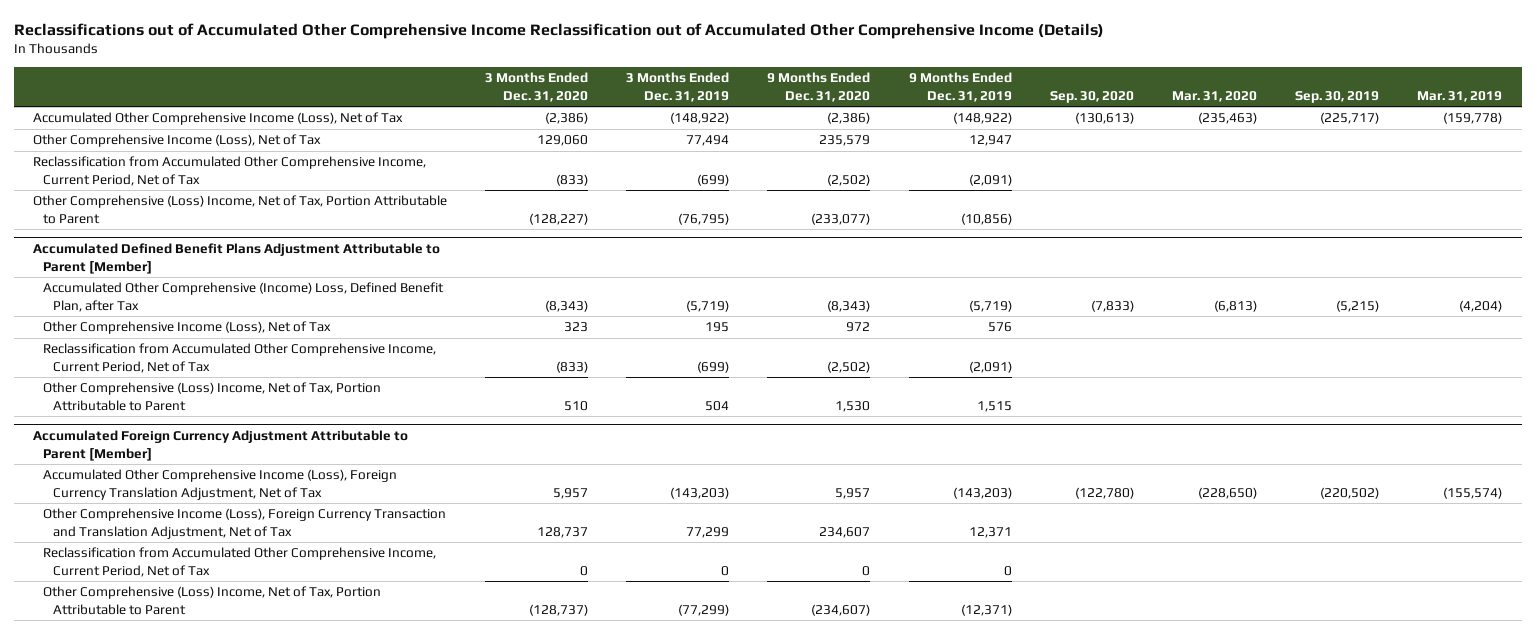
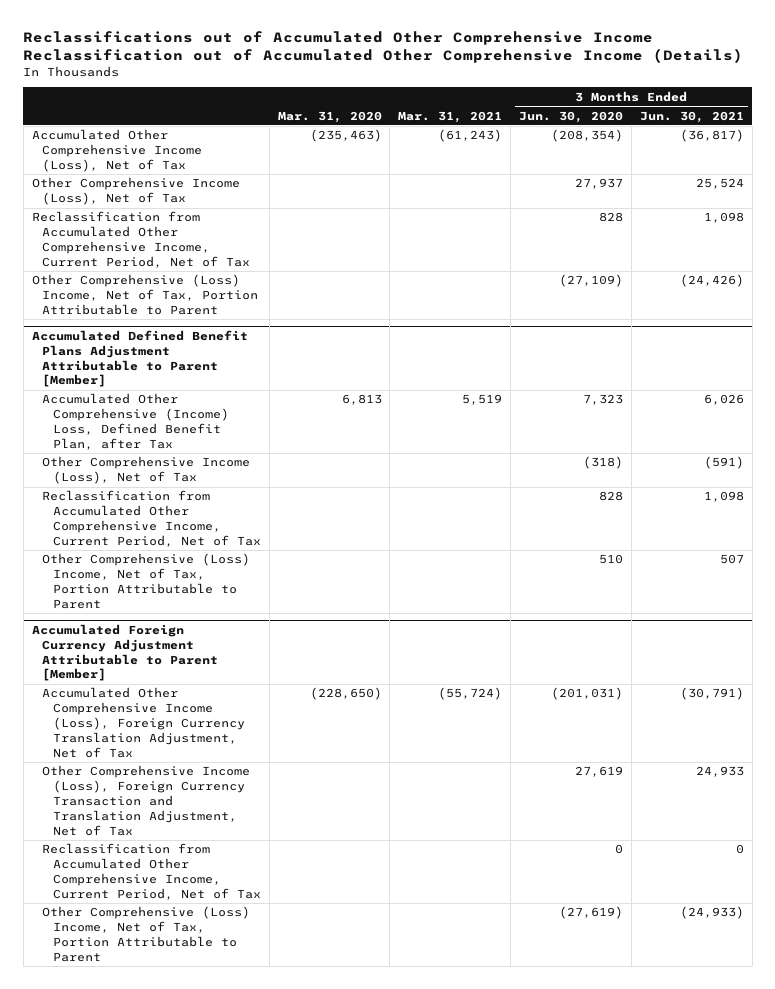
- | 3 Months Ended Dec. 31, 2020 | 3 Months Ended Dec. 31, 2019 | 9 Months Ended Dec. 31, 2020 | 9 Months Ended Dec. 31, 2019 | Sep. 30, 2020 | Mar. 31, 2020 | Sep. 30, 2019 | Mar. 31, 2019
+ | Mar. 31, 2020 | Mar. 31, 2021 | 3 Months Ended Jun. 30, 2020 | 3 Months Ended Jun. 30, 2021
@ Accumulated Defined Benefit Plans Adjustment Attributable to Parent [Member]
- Accumulated Other Comprehensive (Income) Loss, Defined Benefit Plan, after Tax | (8,343) | (5,719) | (8,343) | (5,719) | (7,833) | (6,813) | (5,215) | (4,204)
+ Accumulated Other Comprehensive (Income) Loss, Defined Benefit Plan, after Tax | 6,813 | 5,519 | 7,323 | 6,026

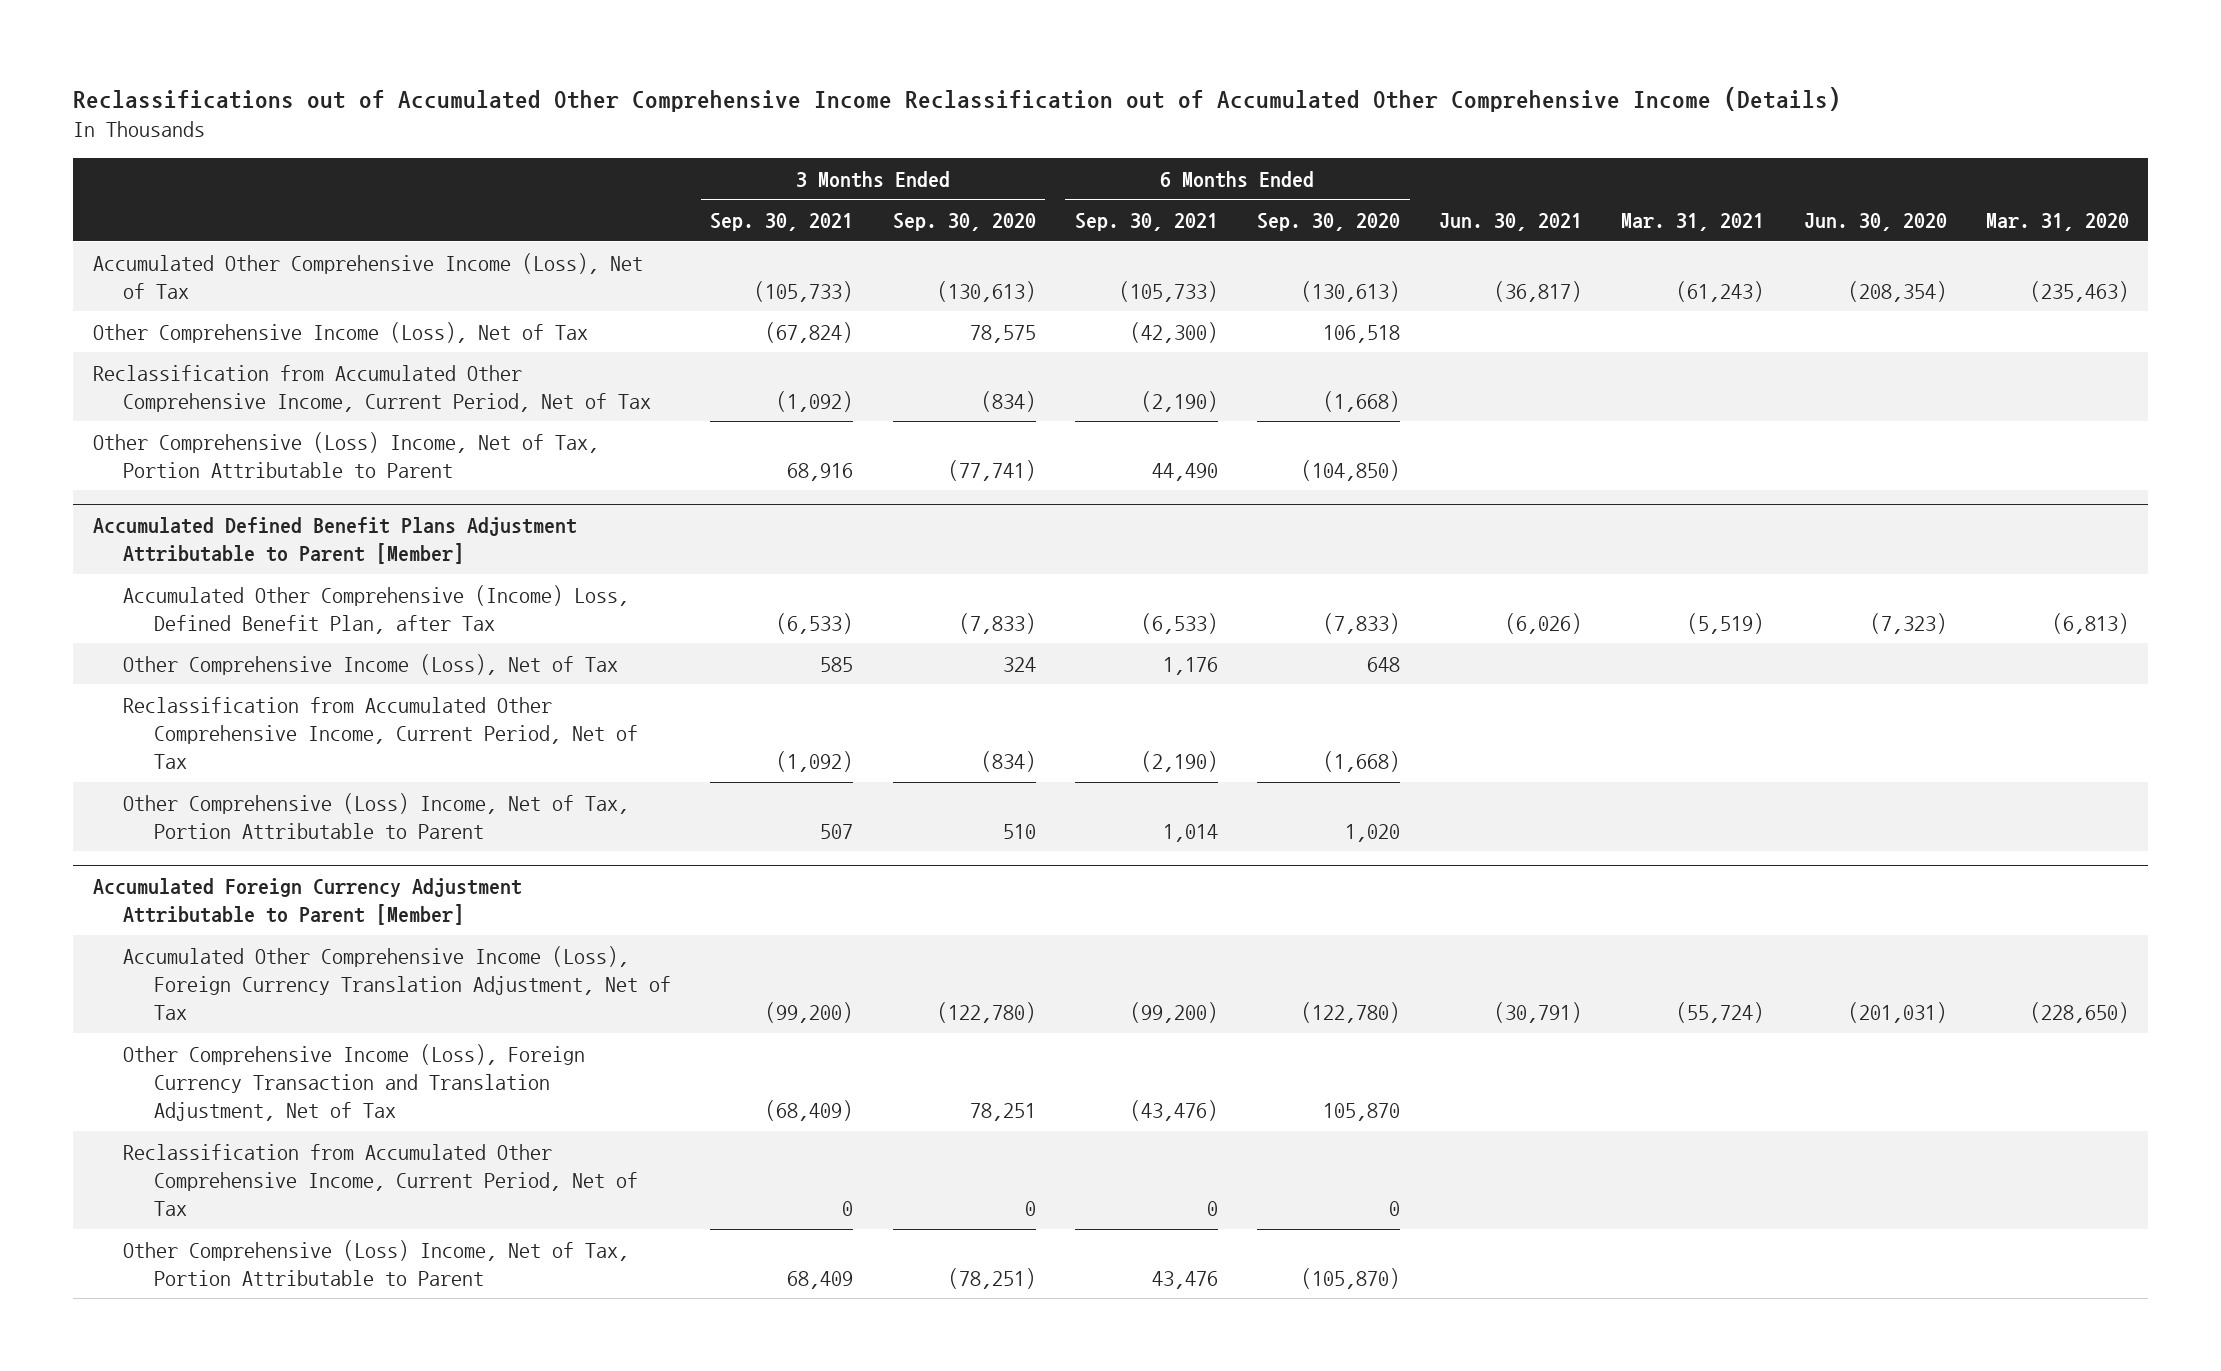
- | Mar. 31, 2020 | Mar. 31, 2021 | 3 Months Ended Jun. 30, 2020 | 3 Months Ended Jun. 30, 2021
+ | 3 Months Ended Sep. 30, 2021 | 3 Months Ended Sep. 30, 2020 | 6 Months Ended Sep. 30, 2021 | 6 Months Ended Sep. 30, 2020 | Jun. 30, 2021 | Mar. 31, 2021 | Jun. 30, 2020 | Mar. 31, 2020
@ Accumulated Defined Benefit Plans Adjustment Attributable to Parent [Member]
- Accumulated Other Comprehensive (Income) Loss, Defined Benefit Plan, after Tax | 6,813 | 5,519 | 7,323 | 6,026
+ Accumulated Other Comprehensive (Income) Loss, Defined Benefit Plan, after Tax | (6,533) | (7,833) | (6,533) | (7,833) | (6,026) | (5,519) | (7,323) | (6,813)

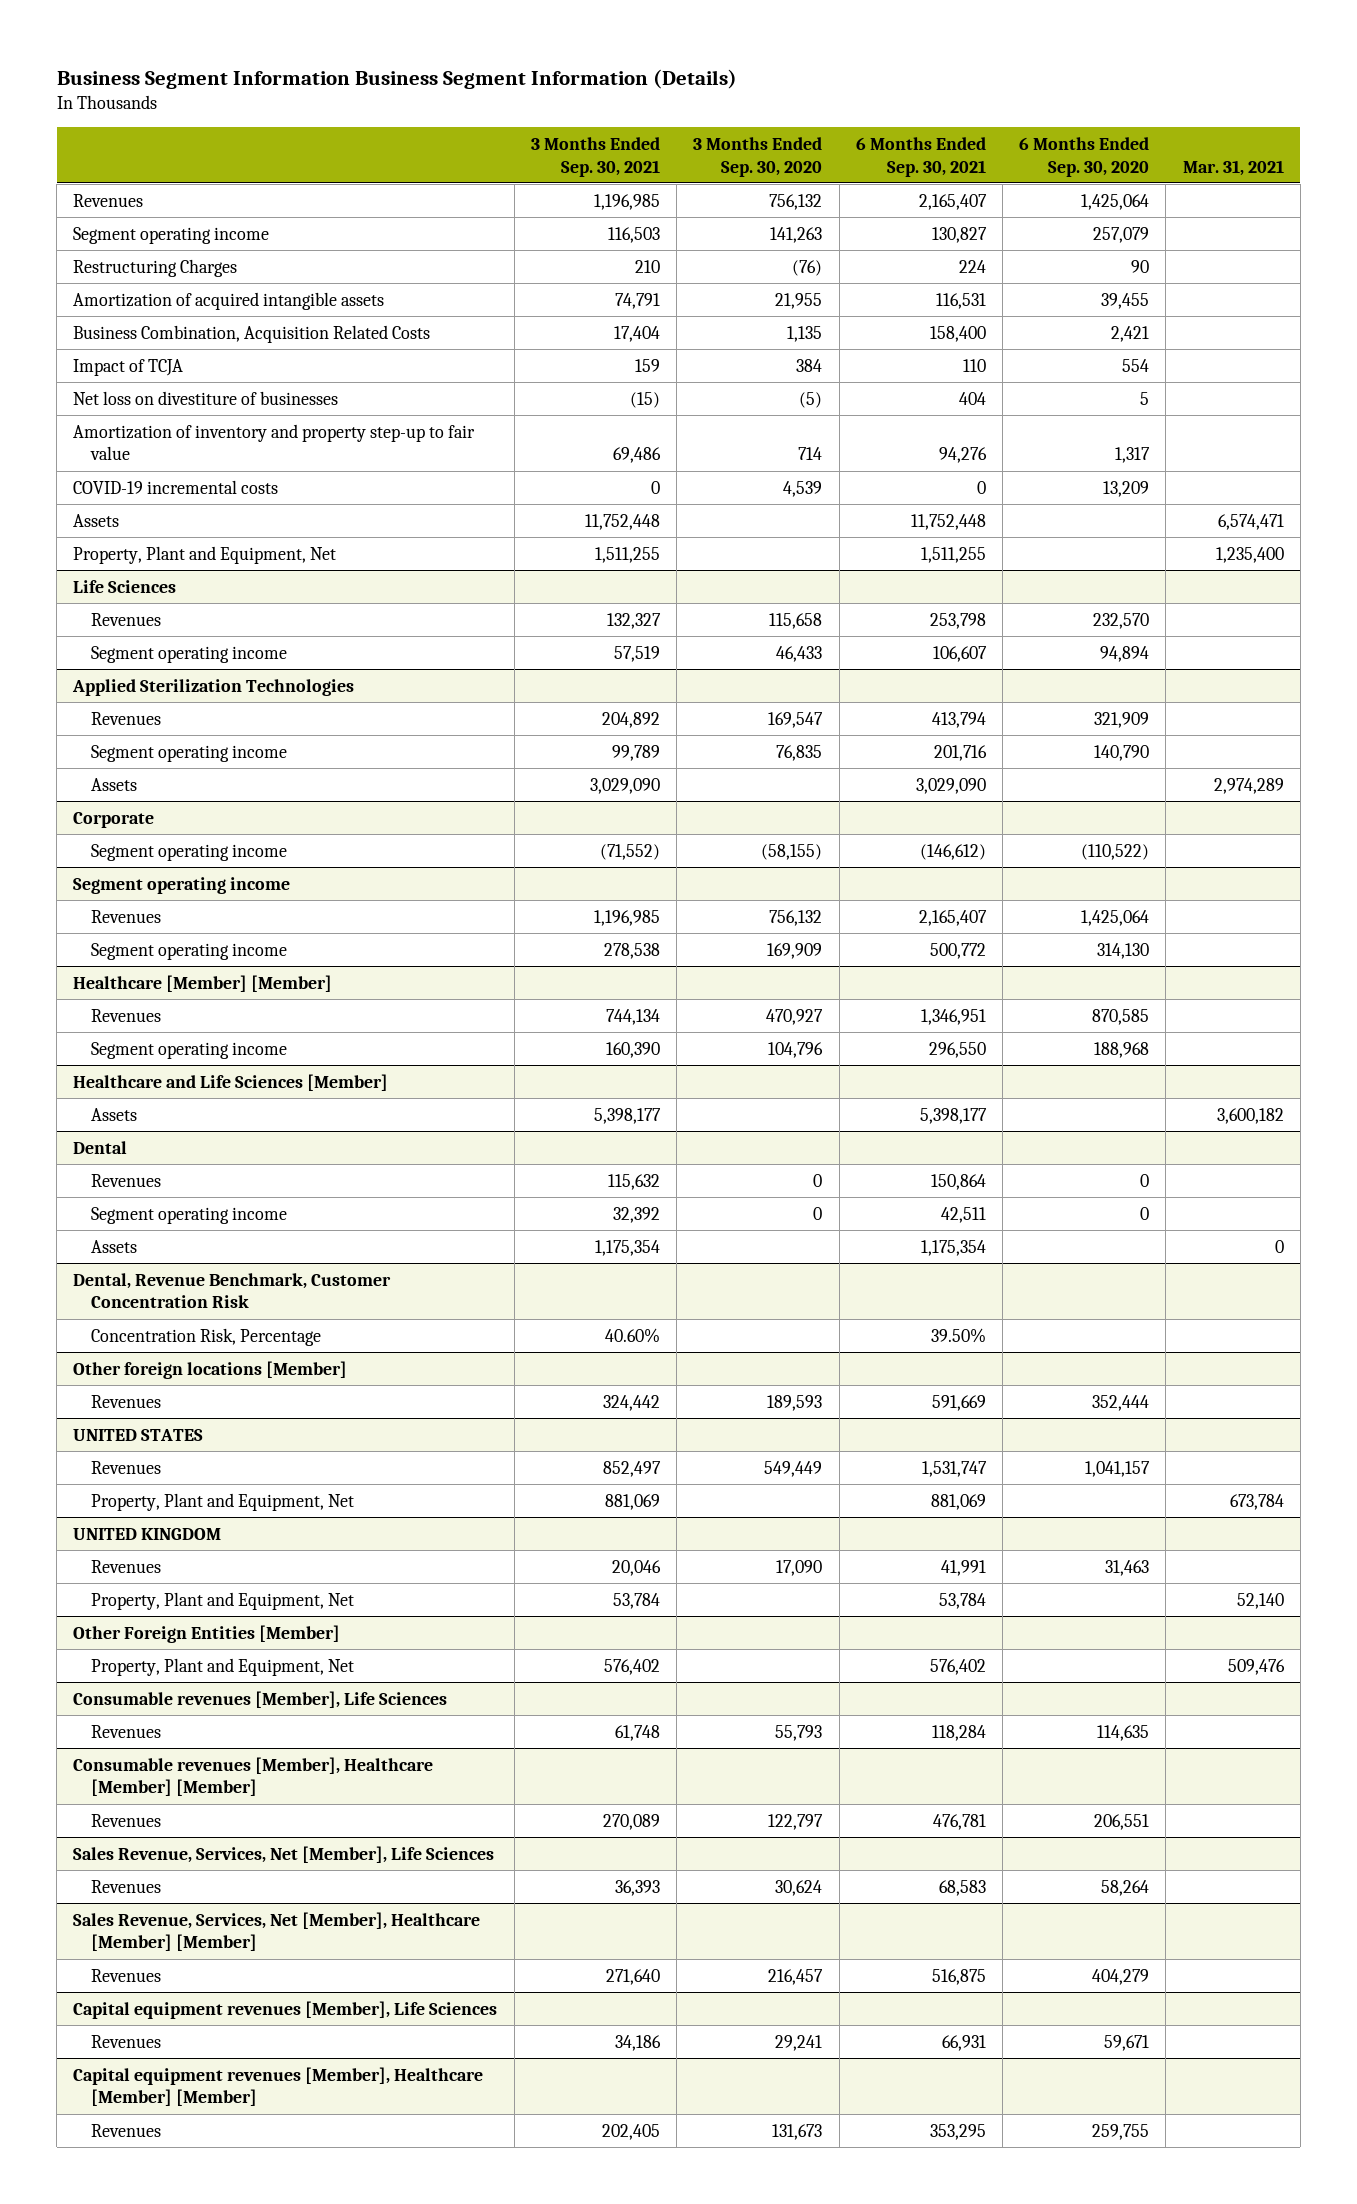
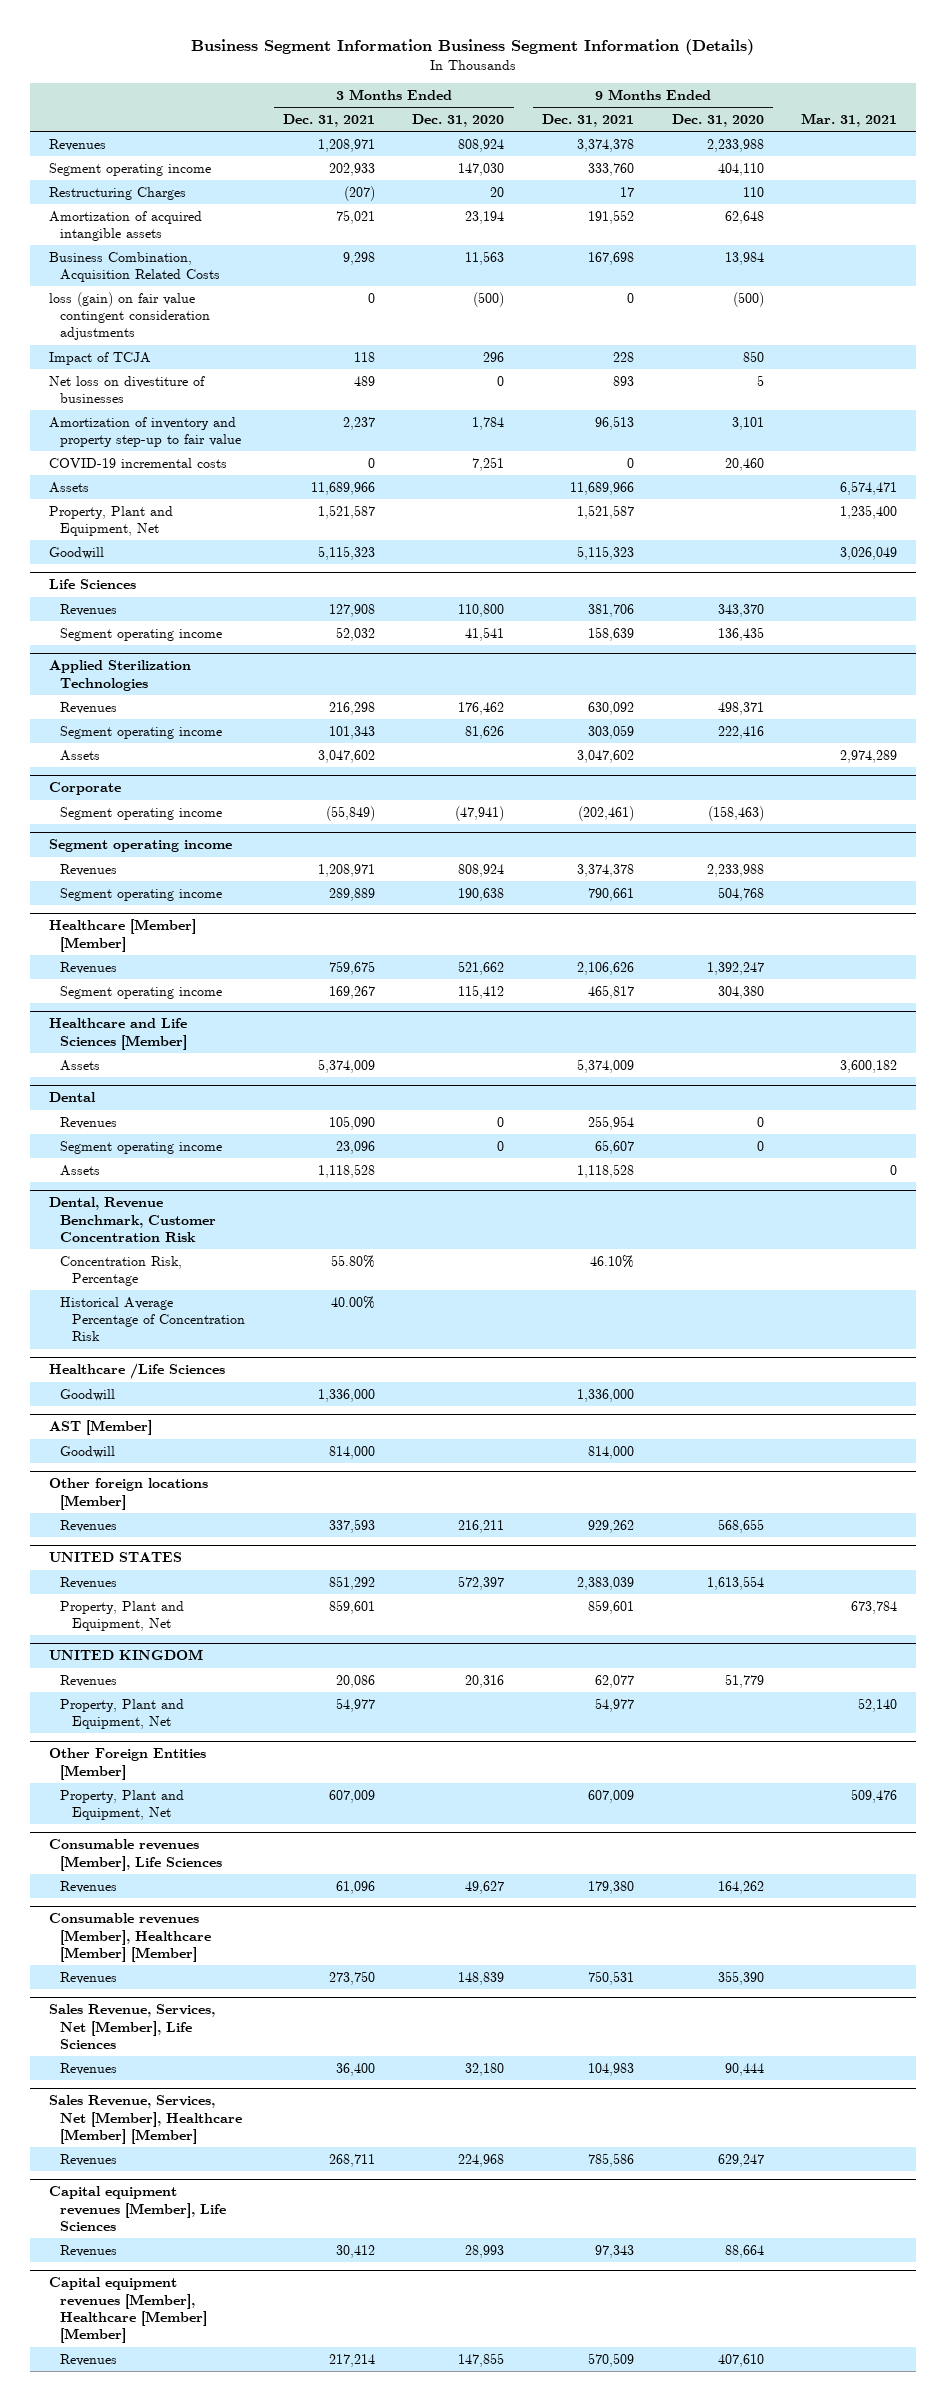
- | 3 Months Ended Sep. 30, 2021 | 3 Months Ended Sep. 30, 2020 | 6 Months Ended Sep. 30, 2021 | 6 Months Ended Sep. 30, 2020 | Mar. 31, 2021
+ | 3 Months Ended Dec. 31, 2021 | 3 Months Ended Dec. 31, 2020 | 9 Months Ended Dec. 31, 2021 | 9 Months Ended Dec. 31, 2020 | Mar. 31, 2021
+ loss (gain) on fair value contingent consideration adjustments | 0 | (500) | 0 | (500) |
+ Goodwill | 5,115,323 | | 5,115,323 | | 3,026,049
@ Dental, Revenue Benchmark, Customer Concentration Risk
+ Historical Average Percentage of Concentration Risk | 40.00% | | | |
+ Healthcare /Life Sciences
+ Goodwill | 1,336,000 | | 1,336,000 | |
+ AST [Member]
+ Goodwill | 814,000 | | 814,000 | |

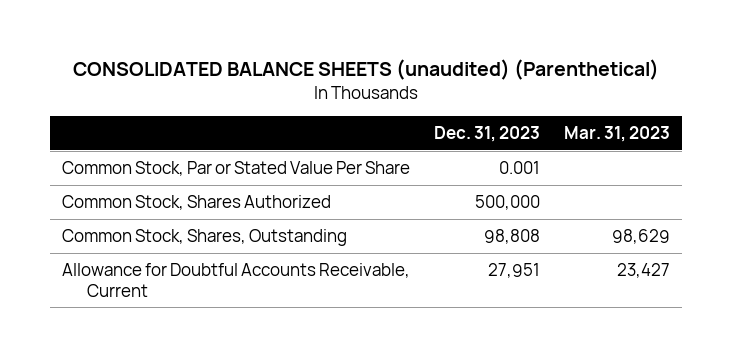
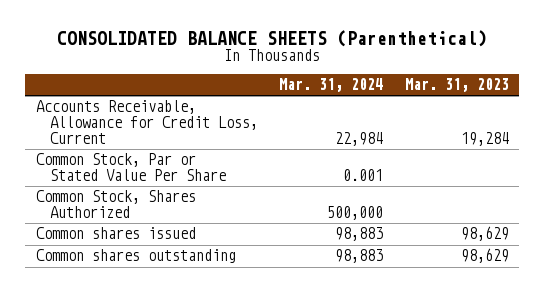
- CONSOLIDATED BALANCE SHEETS (unaudited) (Parenthetical)
+ CONSOLIDATED BALANCE SHEETS (Parenthetical)
- | Dec. 31, 2023 | Mar. 31, 2023
+ | Mar. 31, 2024 | Mar. 31, 2023
+ Accounts Receivable, Allowance for Credit Loss, Current | 22,984 | 19,284
- Common Stock, Shares, Outstanding | 98,808 | 98,629
- Allowance for Doubtful Accounts Receivable, Current | 27,951 | 23,427
+ Common shares issued | 98,883 | 98,629
+ Common shares outstanding | 98,883 | 98,629

